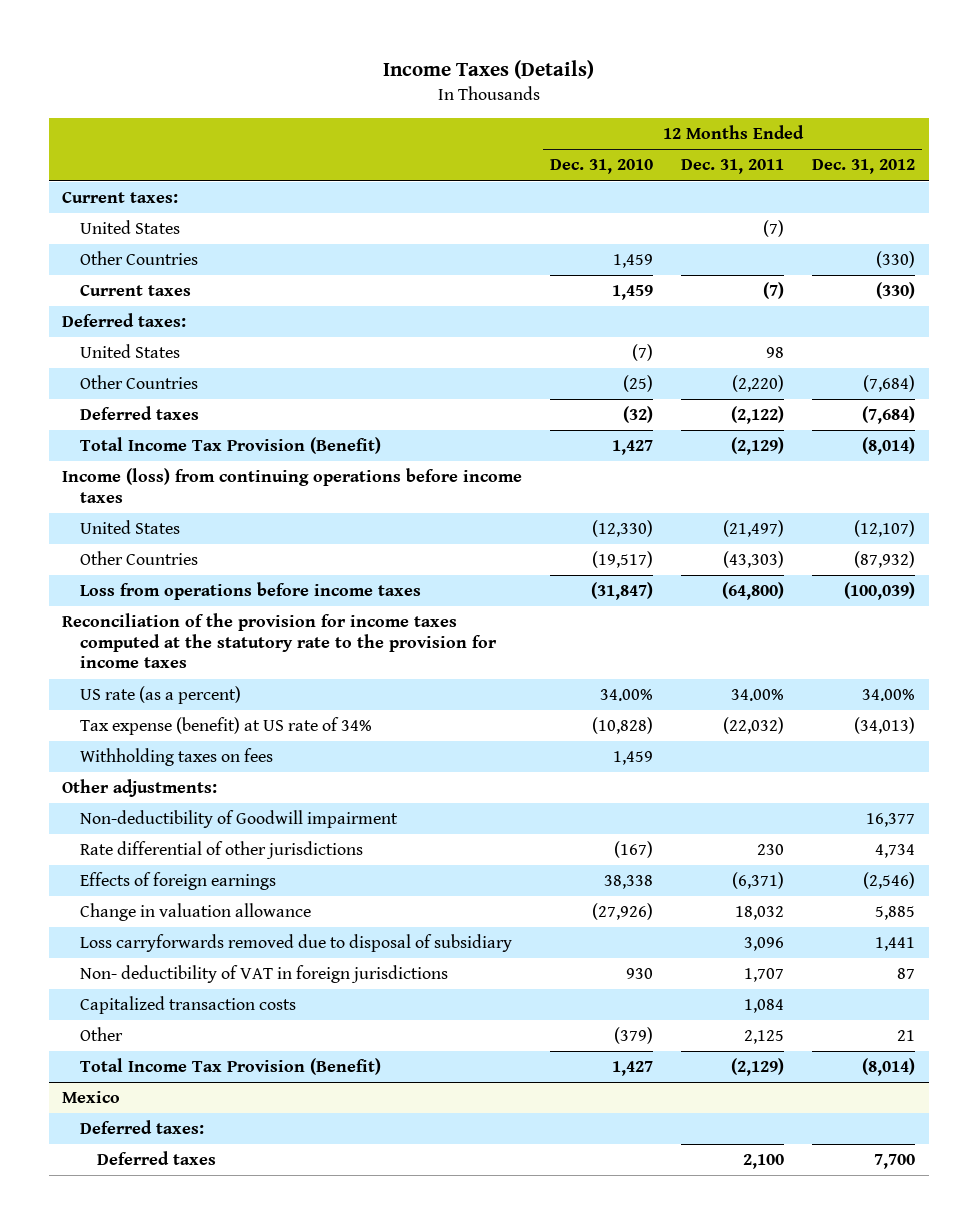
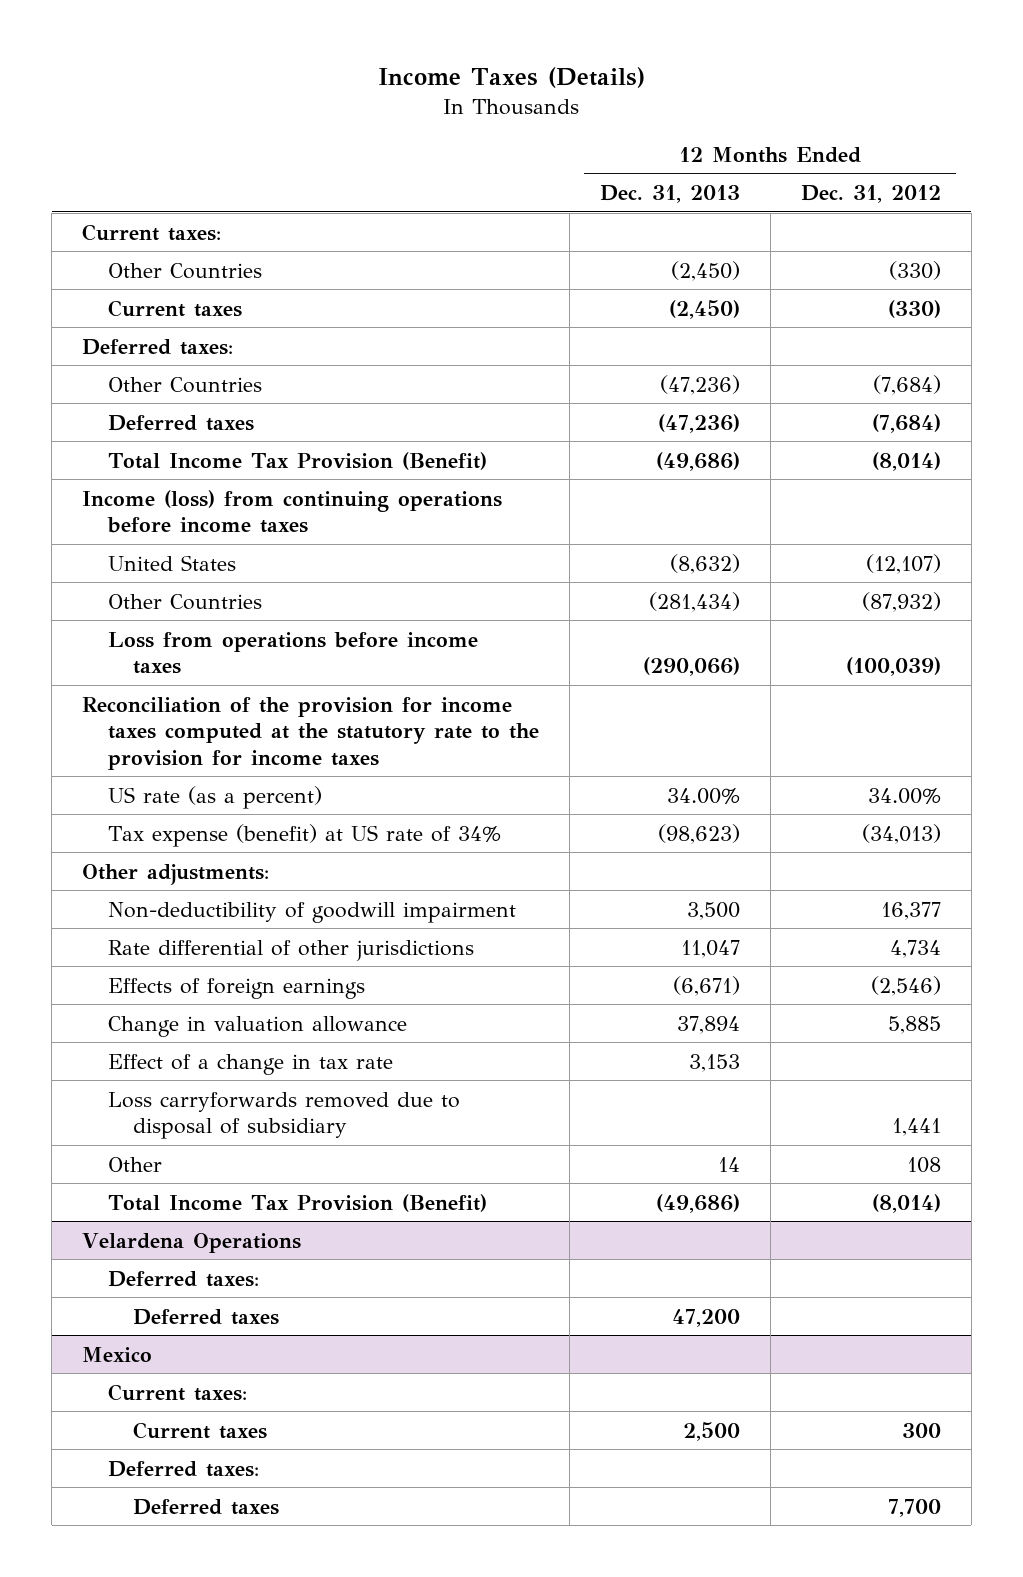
- | 12 Months Ended Dec. 31, 2010 | 12 Months Ended Dec. 31, 2011 | 12 Months Ended Dec. 31, 2012
+ | 12 Months Ended Dec. 31, 2013 | 12 Months Ended Dec. 31, 2012
- United States | | (7) |
- United States | (7) | 98 |
- Withholding taxes on fees | 1,459 | |
- Non-deductibility of Goodwill impairment | | | 16,377
+ Non-deductibility of goodwill impairment | 3,500 | 16,377
+ Effect of a change in tax rate | 3,153 |
- Non- deductibility of VAT in foreign jurisdictions | 930 | 1,707 | 87
- Capitalized transaction costs | | 1,084 |
- Other | (379) | 2,125 | 21
+ Other | 14 | 108
+ Velardena Operations
+ Deferred taxes:
+ Deferred taxes | 47,200 |
@ Mexico
+ Current taxes:
+ Current taxes | 2,500 | 300

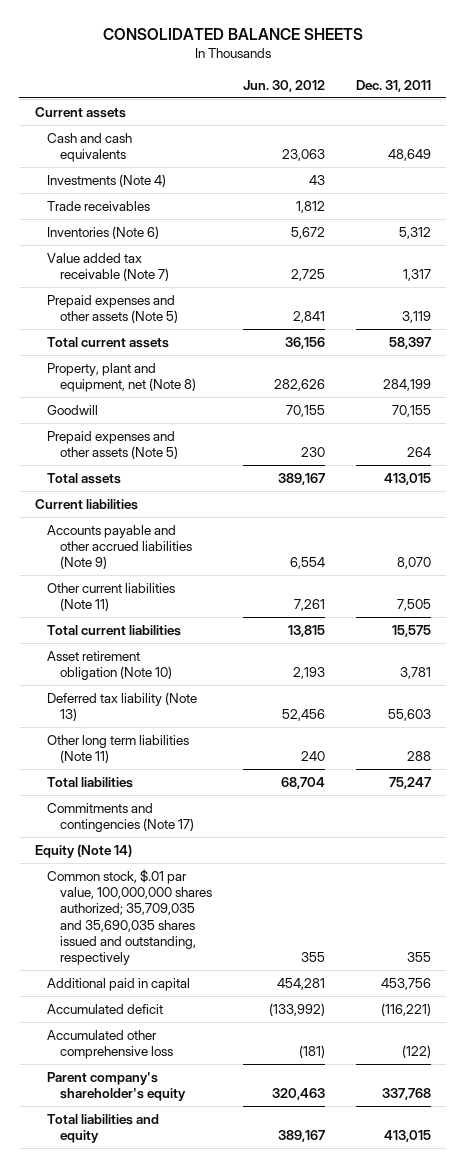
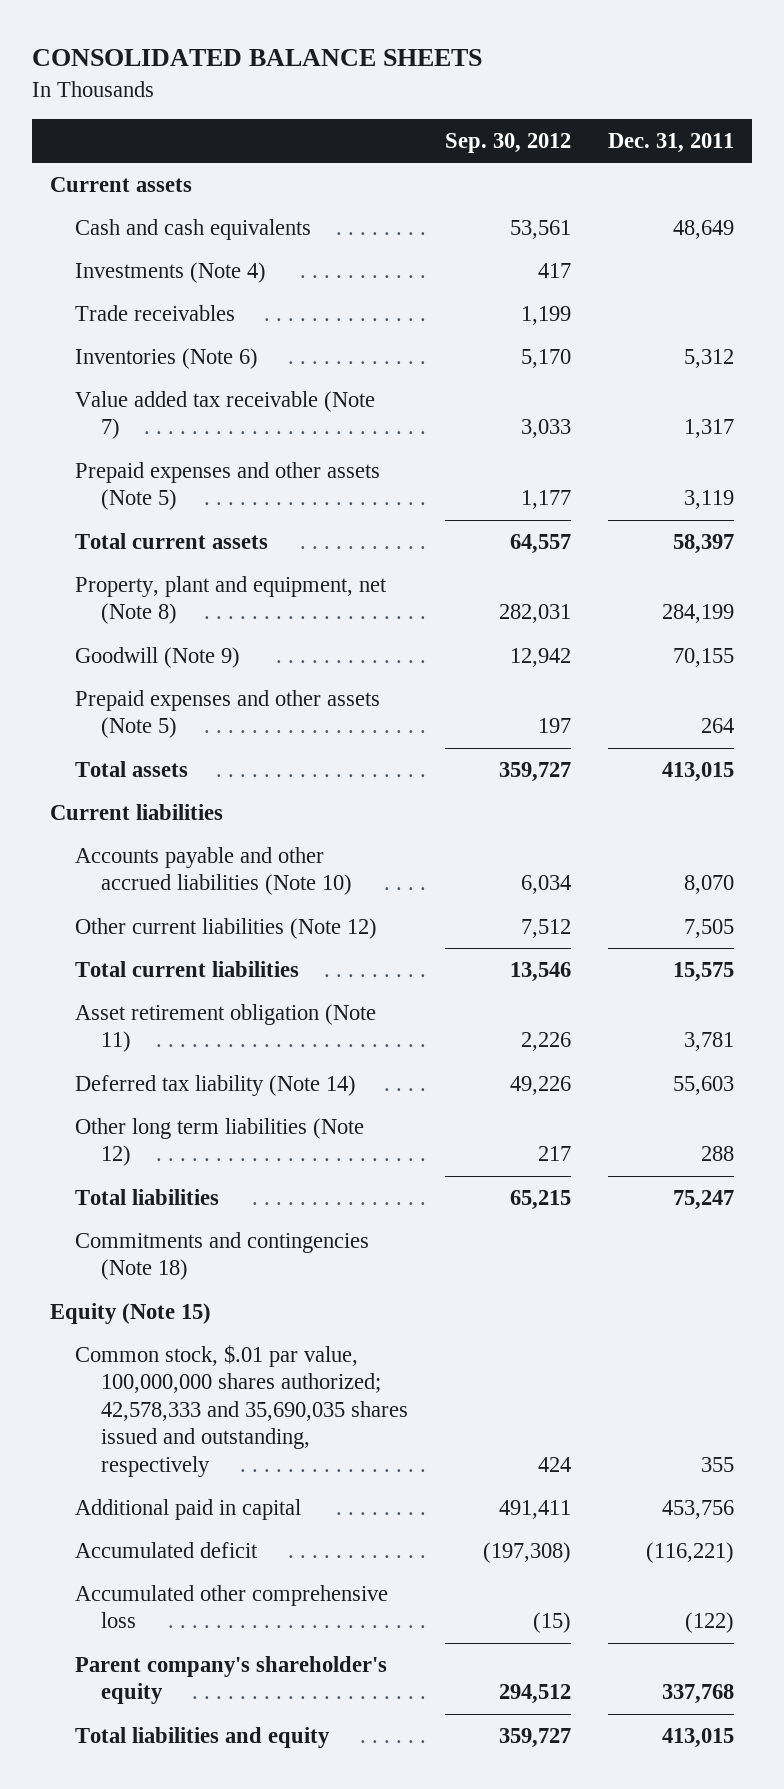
- | Jun. 30, 2012 | Dec. 31, 2011
+ | Sep. 30, 2012 | Dec. 31, 2011
- Goodwill | 70,155 | 70,155
+ Goodwill (Note 9) | 12,942 | 70,155
- Accounts payable and other accrued liabilities (Note 9) | 6,554 | 8,070
- Other current liabilities (Note 11) | 7,261 | 7,505
+ Accounts payable and other accrued liabilities (Note 10) | 6,034 | 8,070
+ Other current liabilities (Note 12) | 7,512 | 7,505
- Asset retirement obligation (Note 10) | 2,193 | 3,781
- Deferred tax liability (Note 13) | 52,456 | 55,603
- Other long term liabilities (Note 11) | 240 | 288
+ Asset retirement obligation (Note 11) | 2,226 | 3,781
+ Deferred tax liability (Note 14) | 49,226 | 55,603
+ Other long term liabilities (Note 12) | 217 | 288
- Commitments and contingencies (Note 17)
- Equity (Note 14)
- Common stock, $.01 par value, 100,000,000 shares authorized; 35,709,035 and 35,690,035 shares issued and outstanding, respectively | 355 | 355
+ Commitments and contingencies (Note 18)
+ Equity (Note 15)
+ Common stock, $.01 par value, 100,000,000 shares authorized; 42,578,333 and 35,690,035 shares issued and outstanding, respectively | 424 | 355

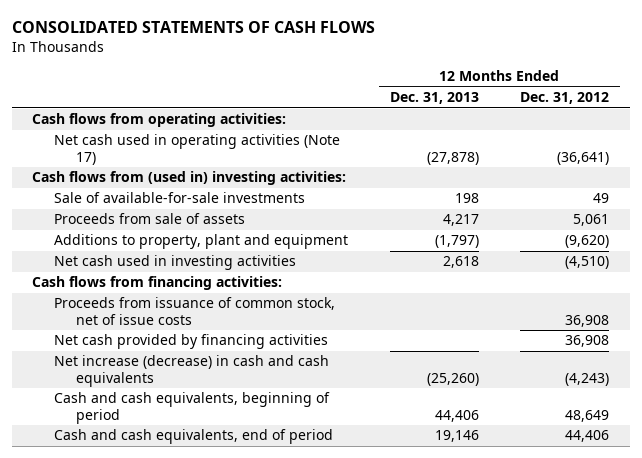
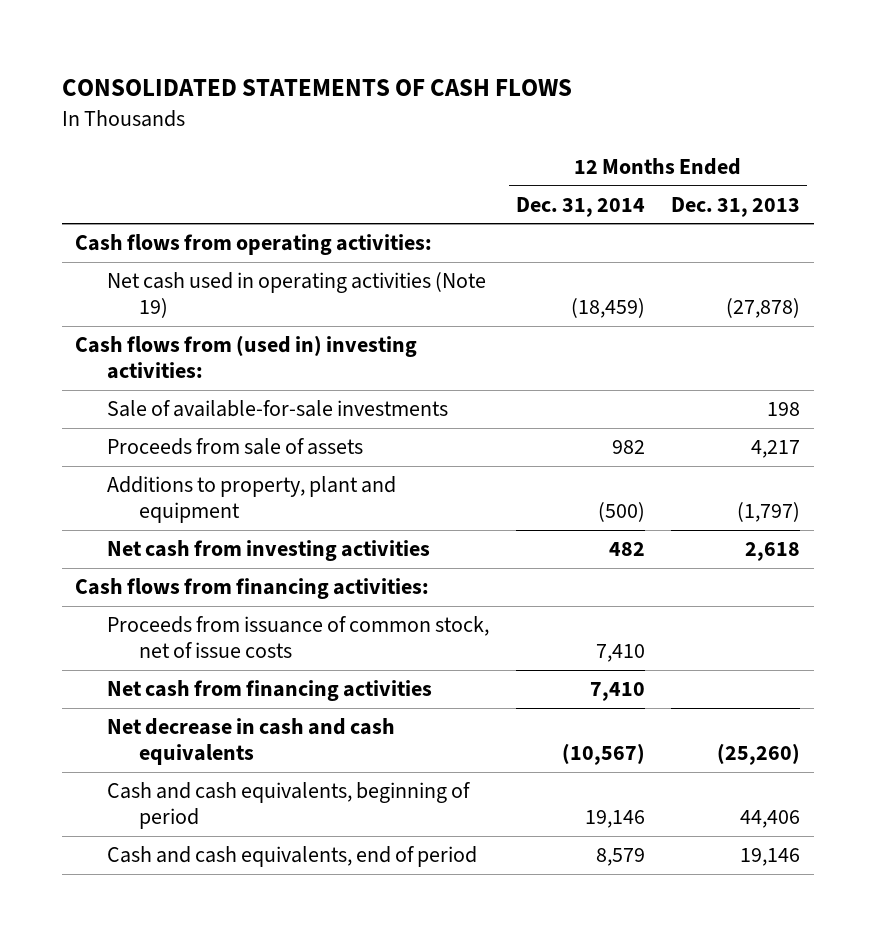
- | 12 Months Ended Dec. 31, 2013 | 12 Months Ended Dec. 31, 2012
+ | 12 Months Ended Dec. 31, 2014 | 12 Months Ended Dec. 31, 2013
- Net cash used in operating activities (Note 17) | (27,878) | (36,641)
+ Net cash used in operating activities (Note 19) | (18,459) | (27,878)
- Net cash used in investing activities | 2,618 | (4,510)
+ Net cash from investing activities | 482 | 2,618
- Net cash provided by financing activities | | 36,908
- Net increase (decrease) in cash and cash equivalents | (25,260) | (4,243)
+ Net cash from financing activities | 7,410 |
+ Net decrease in cash and cash equivalents | (10,567) | (25,260)

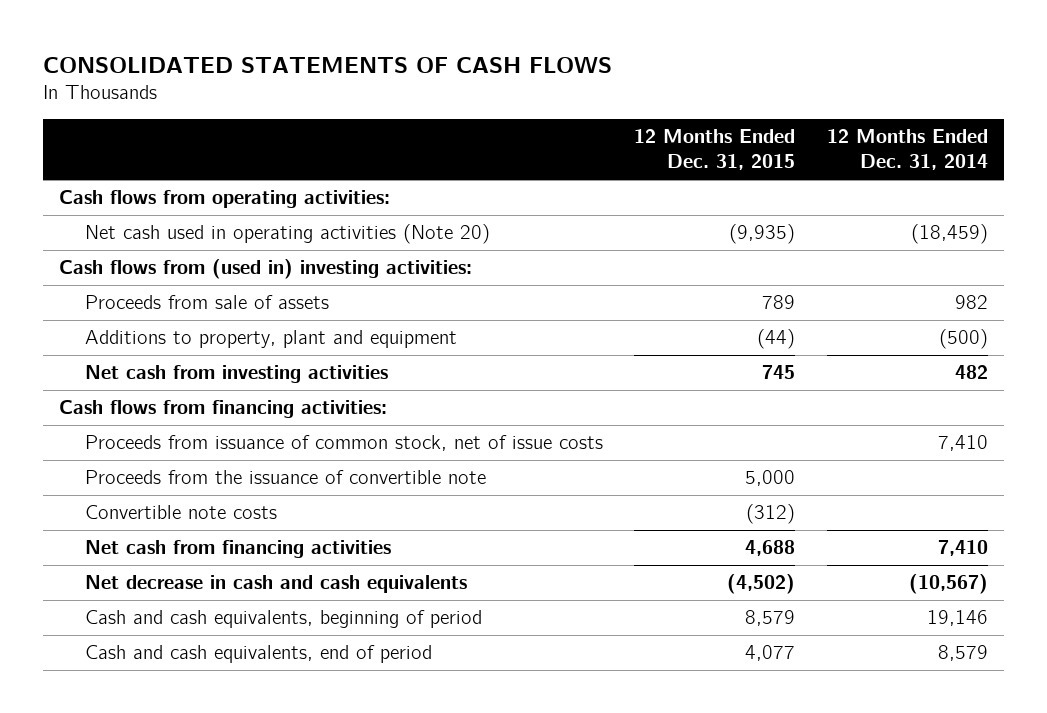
- | 12 Months Ended Dec. 31, 2014 | 12 Months Ended Dec. 31, 2013
+ | 12 Months Ended Dec. 31, 2015 | 12 Months Ended Dec. 31, 2014
- Net cash used in operating activities (Note 19) | (18,459) | (27,878)
+ Net cash used in operating activities (Note 20) | (9,935) | (18,459)
- Sale of available-for-sale investments | | 198
+ Proceeds from the issuance of convertible note | 5,000 |
+ Convertible note costs | (312) |

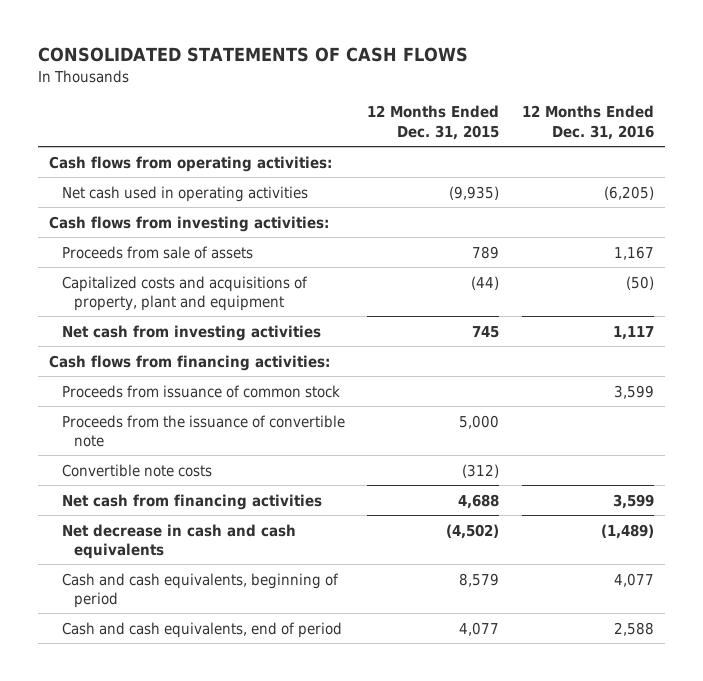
- | 12 Months Ended Dec. 31, 2015 | 12 Months Ended Dec. 31, 2014
+ | 12 Months Ended Dec. 31, 2015 | 12 Months Ended Dec. 31, 2016
- Net cash used in operating activities (Note 20) | (9,935) | (18,459)
- Cash flows from (used in) investing activities:
+ Net cash used in operating activities | (9,935) | (6,205)
+ Cash flows from investing activities:
- Additions to property, plant and equipment | (44) | (500)
+ Capitalized costs and acquisitions of property, plant and equipment | (44) | (50)
- Proceeds from issuance of common stock, net of issue costs | | 7,410
+ Proceeds from issuance of common stock | | 3,599

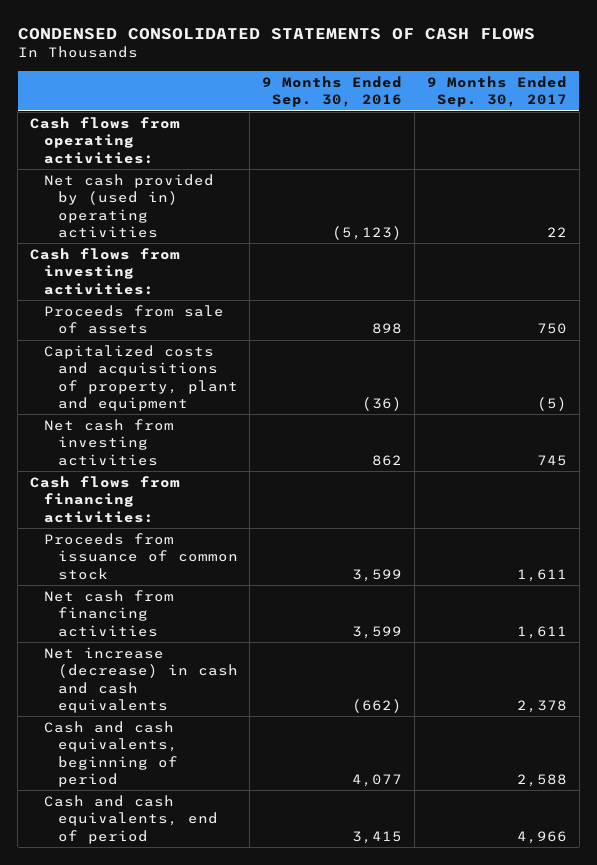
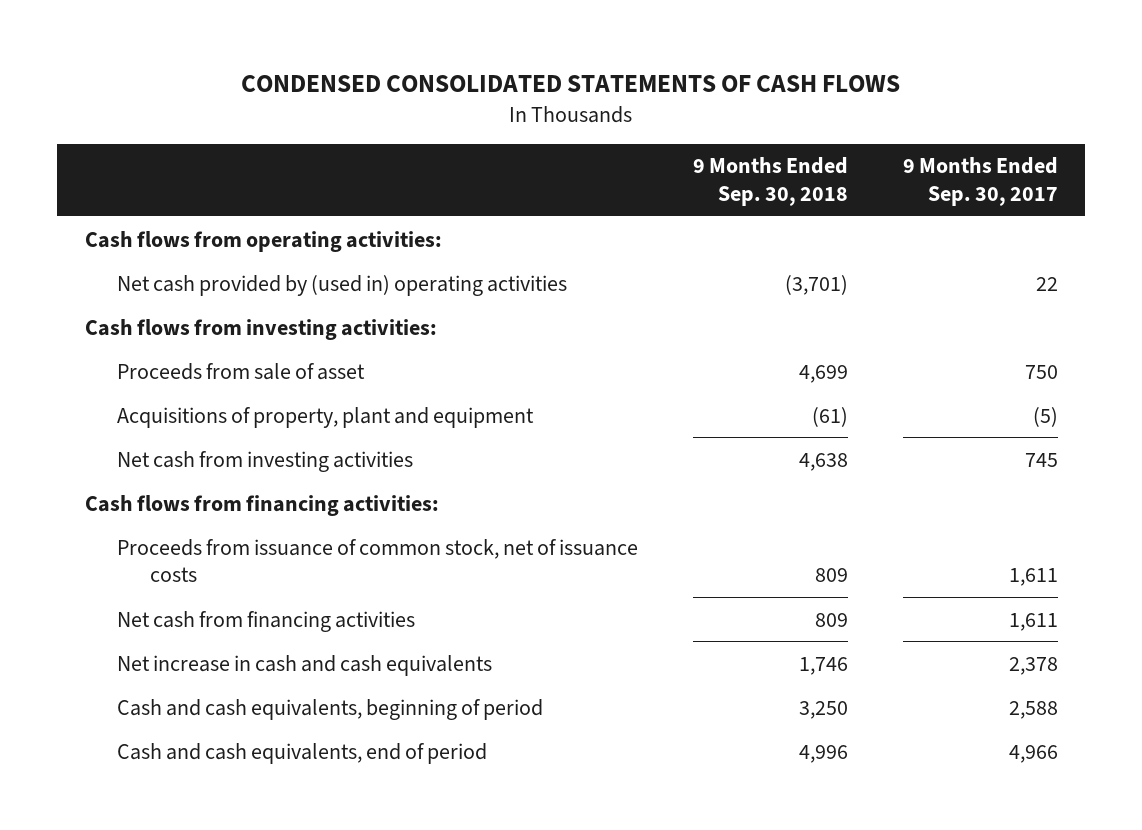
- | 9 Months Ended Sep. 30, 2016 | 9 Months Ended Sep. 30, 2017
+ | 9 Months Ended Sep. 30, 2018 | 9 Months Ended Sep. 30, 2017
- Proceeds from sale of assets | 898 | 750
- Capitalized costs and acquisitions of property, plant and equipment | (36) | (5)
+ Proceeds from sale of asset | 4,699 | 750
+ Acquisitions of property, plant and equipment | (61) | (5)
- Proceeds from issuance of common stock | 3,599 | 1,611
+ Proceeds from issuance of common stock, net of issuance costs | 809 | 1,611
- Net increase (decrease) in cash and cash equivalents | (662) | 2,378
+ Net increase in cash and cash equivalents | 1,746 | 2,378

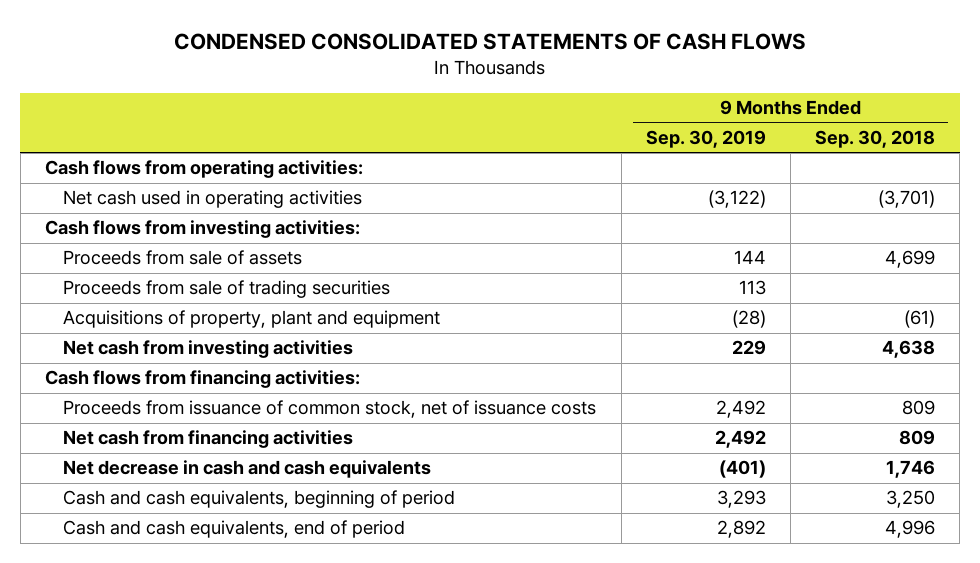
- | 9 Months Ended Sep. 30, 2018 | 9 Months Ended Sep. 30, 2017
+ | 9 Months Ended Sep. 30, 2019 | 9 Months Ended Sep. 30, 2018
- Net cash provided by (used in) operating activities | (3,701) | 22
+ Net cash used in operating activities | (3,122) | (3,701)
- Proceeds from sale of asset | 4,699 | 750
+ Proceeds from sale of assets | 144 | 4,699
+ Proceeds from sale of trading securities | 113 |
- Net increase in cash and cash equivalents | 1,746 | 2,378
+ Net decrease in cash and cash equivalents | (401) | 1,746

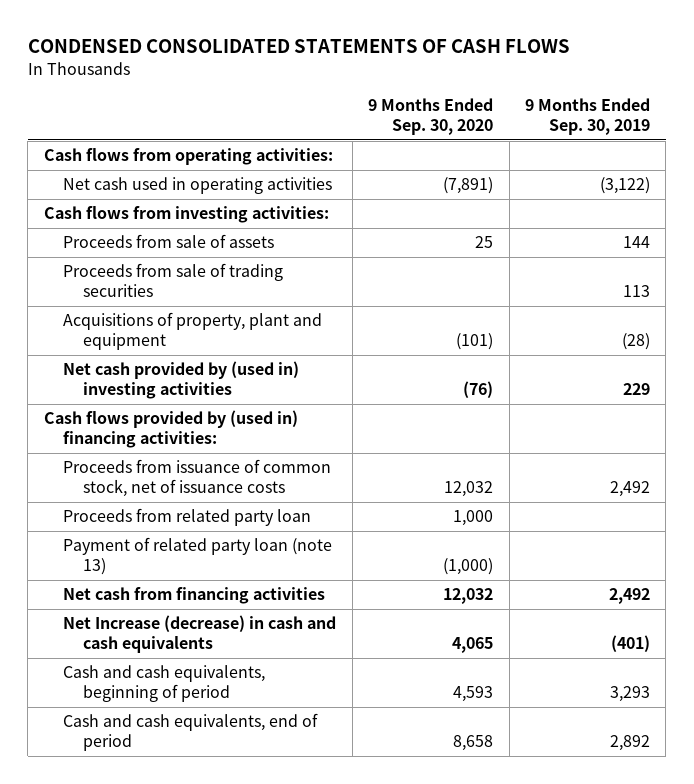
- | 9 Months Ended Sep. 30, 2019 | 9 Months Ended Sep. 30, 2018
+ | 9 Months Ended Sep. 30, 2020 | 9 Months Ended Sep. 30, 2019
- Net cash from investing activities | 229 | 4,638
- Cash flows from financing activities:
+ Net cash provided by (used in) investing activities | (76) | 229
+ Cash flows provided by (used in) financing activities:
+ Proceeds from related party loan | 1,000 |
+ Payment of related party loan (note 13) | (1,000) |
- Net decrease in cash and cash equivalents | (401) | 1,746
+ Net Increase (decrease) in cash and cash equivalents | 4,065 | (401)

